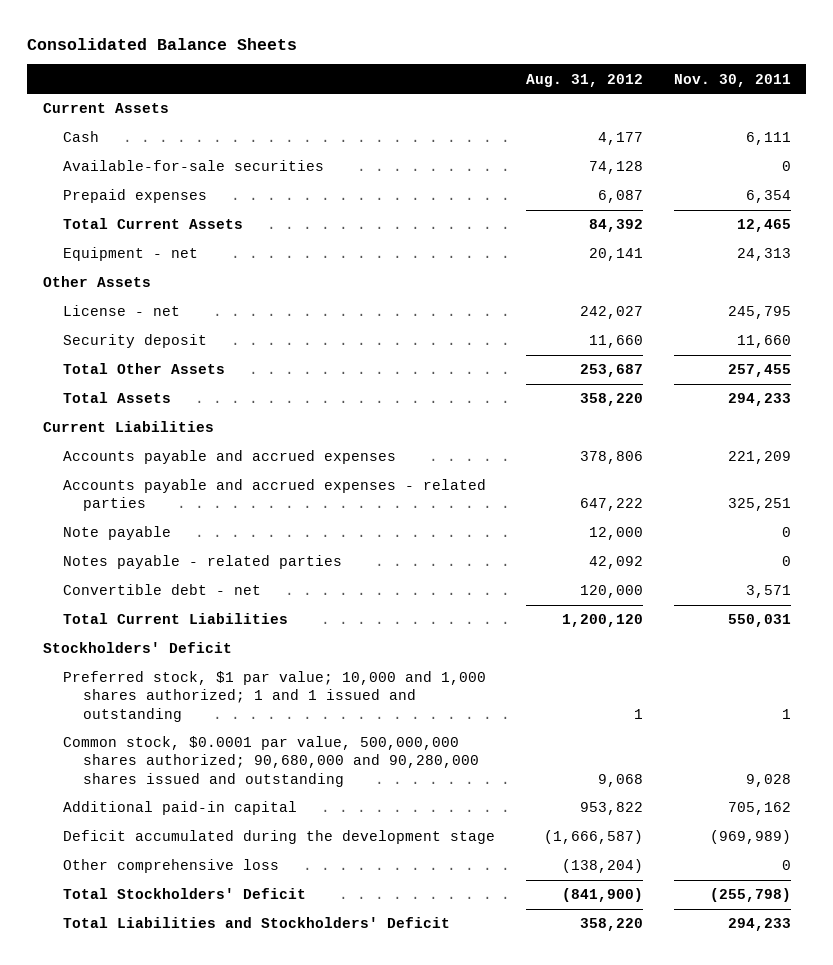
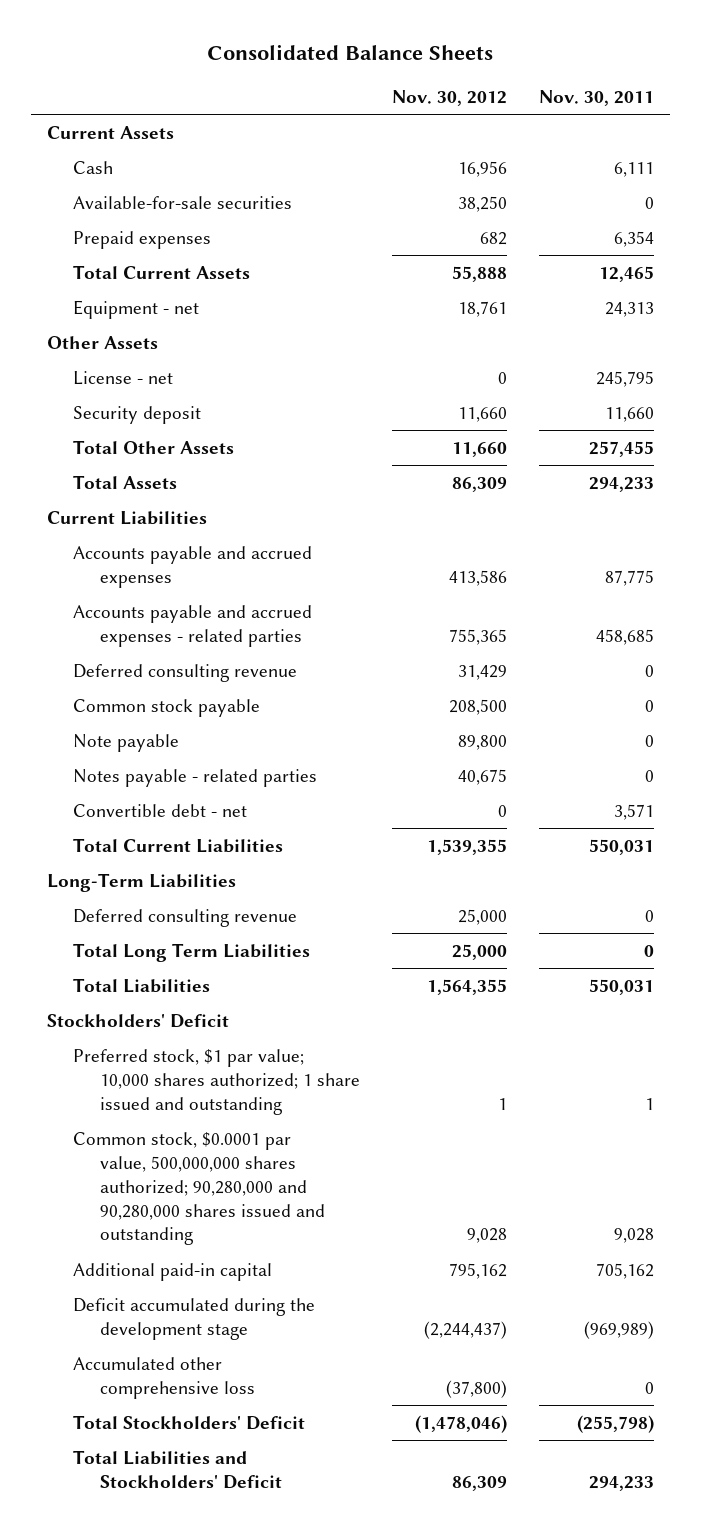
- | Aug. 31, 2012 | Nov. 30, 2011
+ | Nov. 30, 2012 | Nov. 30, 2011
- Accounts payable and accrued expenses | 378,806 | 221,209
- Accounts payable and accrued expenses - related parties | 647,222 | 325,251
+ Accounts payable and accrued expenses | 413,586 | 87,775
+ Accounts payable and accrued expenses - related parties | 755,365 | 458,685
+ Deferred consulting revenue | 31,429 | 0
+ Common stock payable | 208,500 | 0
+ Long-Term Liabilities
+ Deferred consulting revenue | 25,000 | 0
+ Total Long Term Liabilities | 25,000 | 0
+ Total Liabilities | 1,564,355 | 550,031
- Preferred stock, $1 par value; 10,000 and 1,000 shares authorized; 1 and 1 issued and outstanding | 1 | 1
- Common stock, $0.0001 par value, 500,000,000 shares authorized; 90,680,000 and 90,280,000 shares issued and outstanding | 9,068 | 9,028
+ Preferred stock, $1 par value; 10,000 shares authorized; 1 share issued and outstanding | 1 | 1
+ Common stock, $0.0001 par value, 500,000,000 shares authorized; 90,280,000 and 90,280,000 shares issued and outstanding | 9,028 | 9,028
- Other comprehensive loss | (138,204) | 0
+ Accumulated other comprehensive loss | (37,800) | 0

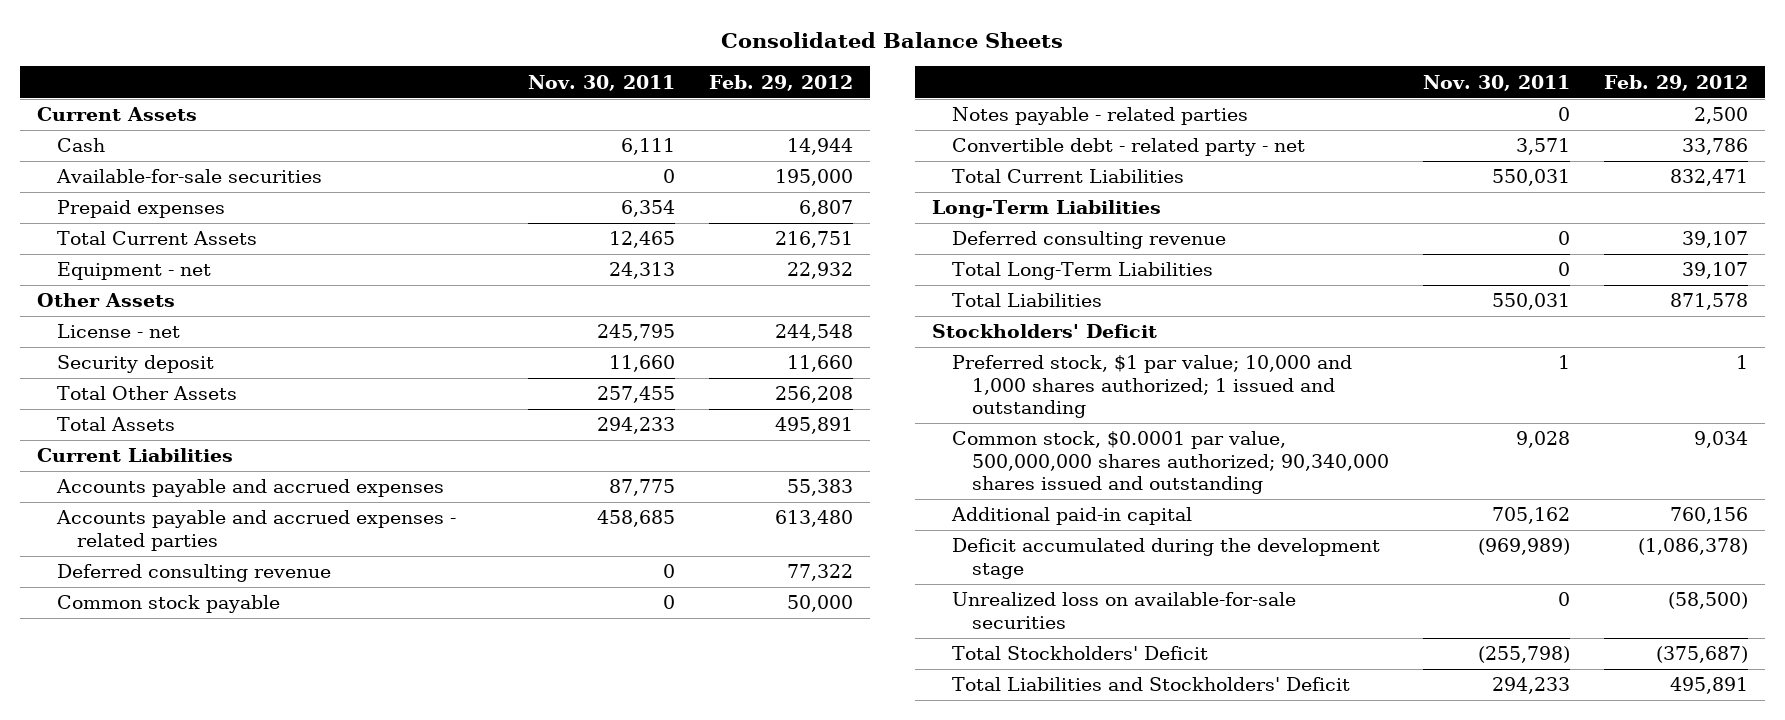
- | Nov. 30, 2012 | Nov. 30, 2011
+ | Nov. 30, 2011 | Feb. 29, 2012
- Note payable | 89,800 | 0
- Convertible debt - net | 0 | 3,571
+ Convertible debt - related party - net | 3,571 | 33,786
- Total Long Term Liabilities | 25,000 | 0
+ Total Long-Term Liabilities | 0 | 39,107
- Preferred stock, $1 par value; 10,000 shares authorized; 1 share issued and outstanding | 1 | 1
- Common stock, $0.0001 par value, 500,000,000 shares authorized; 90,280,000 and 90,280,000 shares issued and outstanding | 9,028 | 9,028
+ Preferred stock, $1 par value; 10,000 and 1,000 shares authorized; 1 issued and outstanding | 1 | 1
+ Common stock, $0.0001 par value, 500,000,000 shares authorized; 90,340,000 shares issued and outstanding | 9,028 | 9,034
- Accumulated other comprehensive loss | (37,800) | 0
+ Unrealized loss on available-for-sale securities | 0 | (58,500)

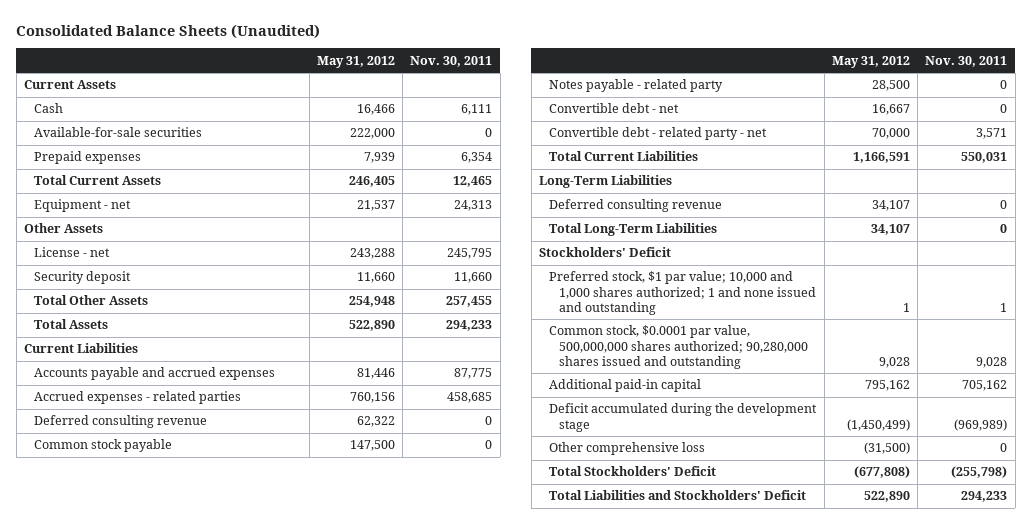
- Consolidated Balance Sheets
+ Consolidated Balance Sheets (Unaudited)
- | Nov. 30, 2011 | Feb. 29, 2012
+ | May 31, 2012 | Nov. 30, 2011
- Accounts payable and accrued expenses - related parties | 458,685 | 613,480
+ Accrued expenses - related parties | 760,156 | 458,685
- Notes payable - related parties | 0 | 2,500
+ Notes payable - related party | 28,500 | 0
+ Convertible debt - net | 16,667 | 0
- Total Liabilities | 550,031 | 871,578
- Preferred stock, $1 par value; 10,000 and 1,000 shares authorized; 1 issued and outstanding | 1 | 1
- Common stock, $0.0001 par value, 500,000,000 shares authorized; 90,340,000 shares issued and outstanding | 9,028 | 9,034
+ Preferred stock, $1 par value; 10,000 and 1,000 shares authorized; 1 and none issued and outstanding | 1 | 1
+ Common stock, $0.0001 par value, 500,000,000 shares authorized; 90,280,000 shares issued and outstanding | 9,028 | 9,028
- Unrealized loss on available-for-sale securities | 0 | (58,500)
+ Other comprehensive loss | (31,500) | 0

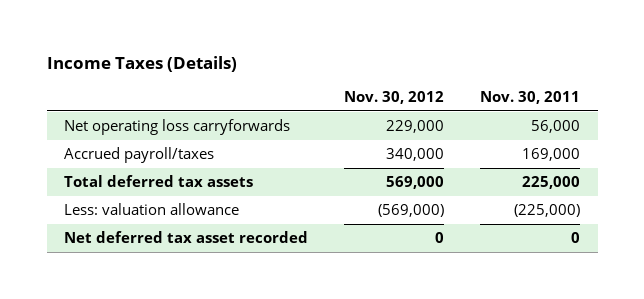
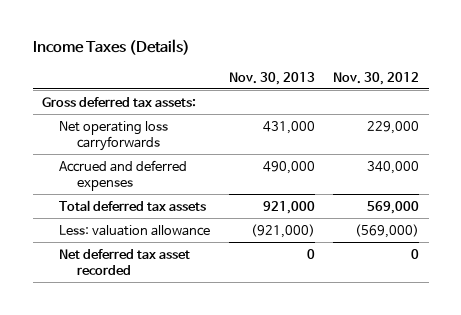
- | Nov. 30, 2012 | Nov. 30, 2011
+ | Nov. 30, 2013 | Nov. 30, 2012
+ Gross deferred tax assets:
- Accrued payroll/taxes | 340,000 | 169,000
+ Accrued and deferred expenses | 490,000 | 340,000

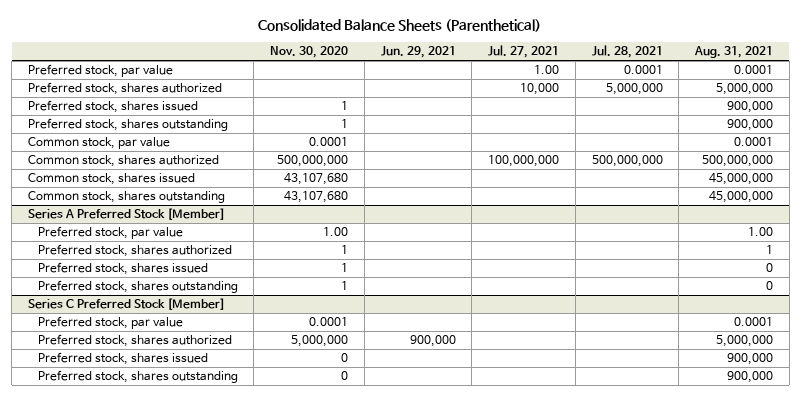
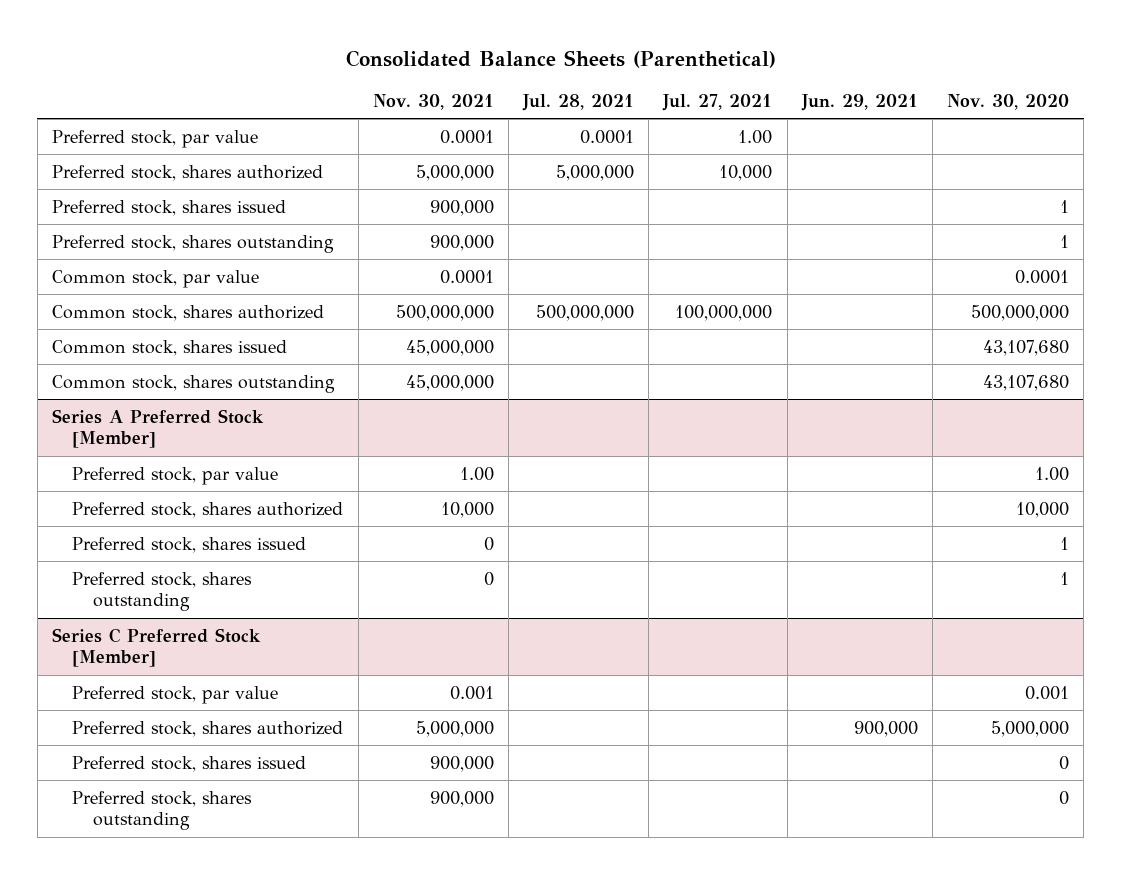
- | Nov. 30, 2020 | Jun. 29, 2021 | Jul. 27, 2021 | Jul. 28, 2021 | Aug. 31, 2021
+ | Nov. 30, 2021 | Jul. 28, 2021 | Jul. 27, 2021 | Jun. 29, 2021 | Nov. 30, 2020
@ Series A Preferred Stock [Member]
- Preferred stock, shares authorized | 1 | | | | 1
+ Preferred stock, shares authorized | 10,000 | | | | 10,000
@ Series C Preferred Stock [Member]
- Preferred stock, par value | 0.0001 | | | | 0.0001
+ Preferred stock, par value | 0.001 | | | | 0.001

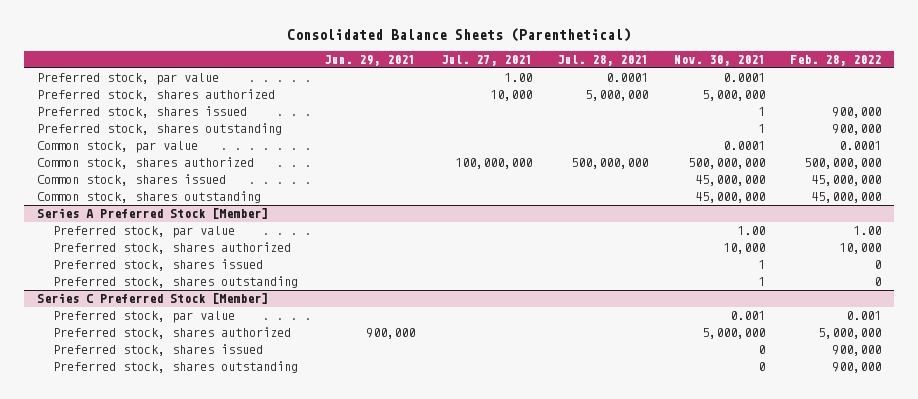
- | Nov. 30, 2021 | Jul. 28, 2021 | Jul. 27, 2021 | Jun. 29, 2021 | Nov. 30, 2020
+ | Jun. 29, 2021 | Jul. 27, 2021 | Jul. 28, 2021 | Nov. 30, 2021 | Feb. 28, 2022
- Preferred stock, shares issued | 900,000 | | | | 1
- Preferred stock, shares outstanding | 900,000 | | | | 1
+ Preferred stock, shares issued | | | | 1 | 900,000
+ Preferred stock, shares outstanding | | | | 1 | 900,000
@ Series A Preferred Stock [Member]
- Preferred stock, shares issued | 0 | | | | 1
- Preferred stock, shares outstanding | 0 | | | | 1
+ Preferred stock, shares issued | | | | 1 | 0
+ Preferred stock, shares outstanding | | | | 1 | 0
@ Series C Preferred Stock [Member]
- Preferred stock, shares issued | 900,000 | | | | 0
- Preferred stock, shares outstanding | 900,000 | | | | 0
+ Preferred stock, shares issued | | | | 0 | 900,000
+ Preferred stock, shares outstanding | | | | 0 | 900,000

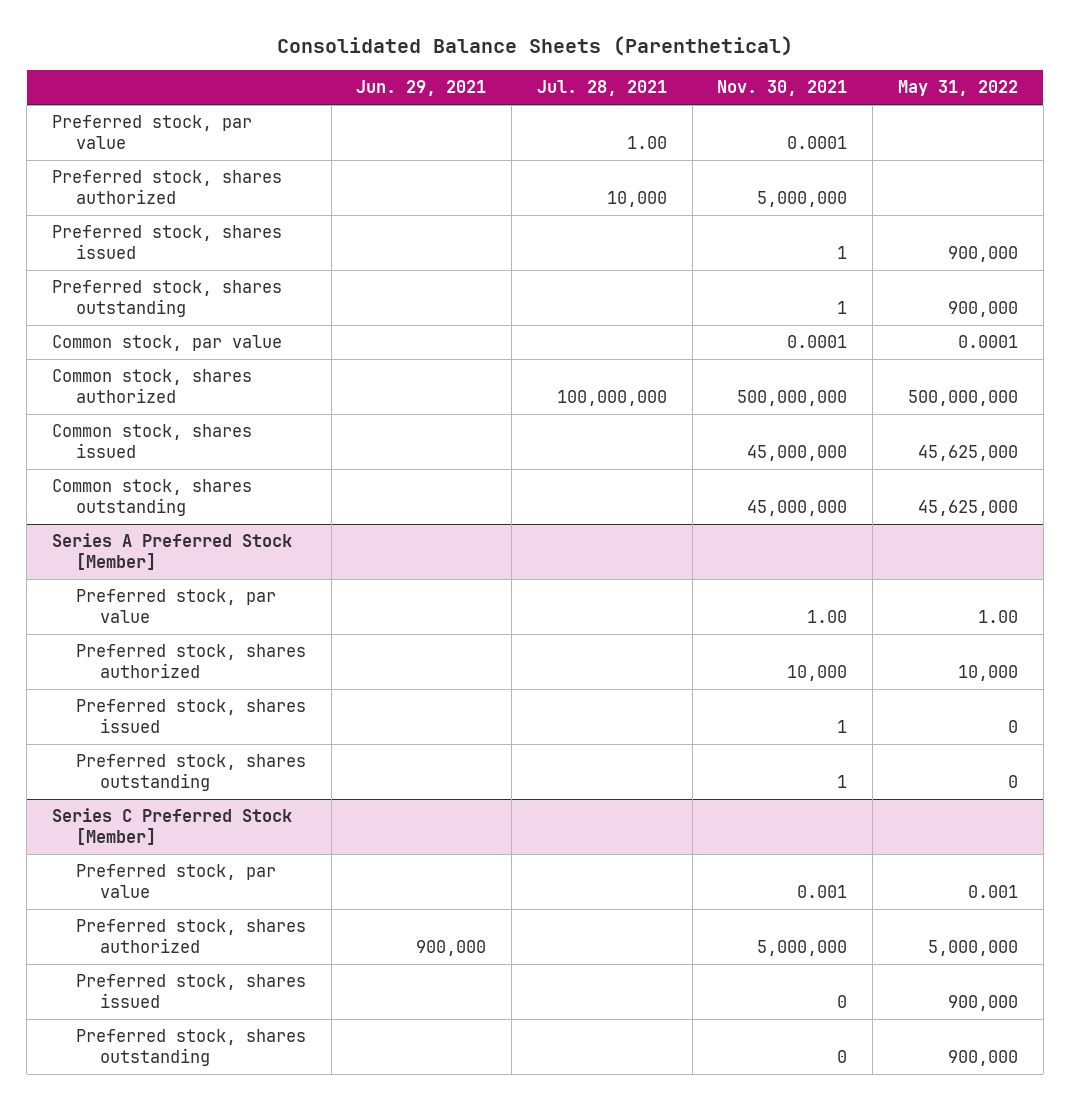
- | Jun. 29, 2021 | Jul. 27, 2021 | Jul. 28, 2021 | Nov. 30, 2021 | Feb. 28, 2022
+ | Jun. 29, 2021 | Jul. 28, 2021 | Nov. 30, 2021 | May 31, 2022
- Preferred stock, par value | | 1.00 | 0.0001 | 0.0001 |
- Preferred stock, shares authorized | | 10,000 | 5,000,000 | 5,000,000 |
+ Preferred stock, par value | | 1.00 | 0.0001 |
+ Preferred stock, shares authorized | | 10,000 | 5,000,000 |
- Common stock, shares authorized | | 100,000,000 | 500,000,000 | 500,000,000 | 500,000,000
+ Common stock, shares authorized | | 100,000,000 | 500,000,000 | 500,000,000

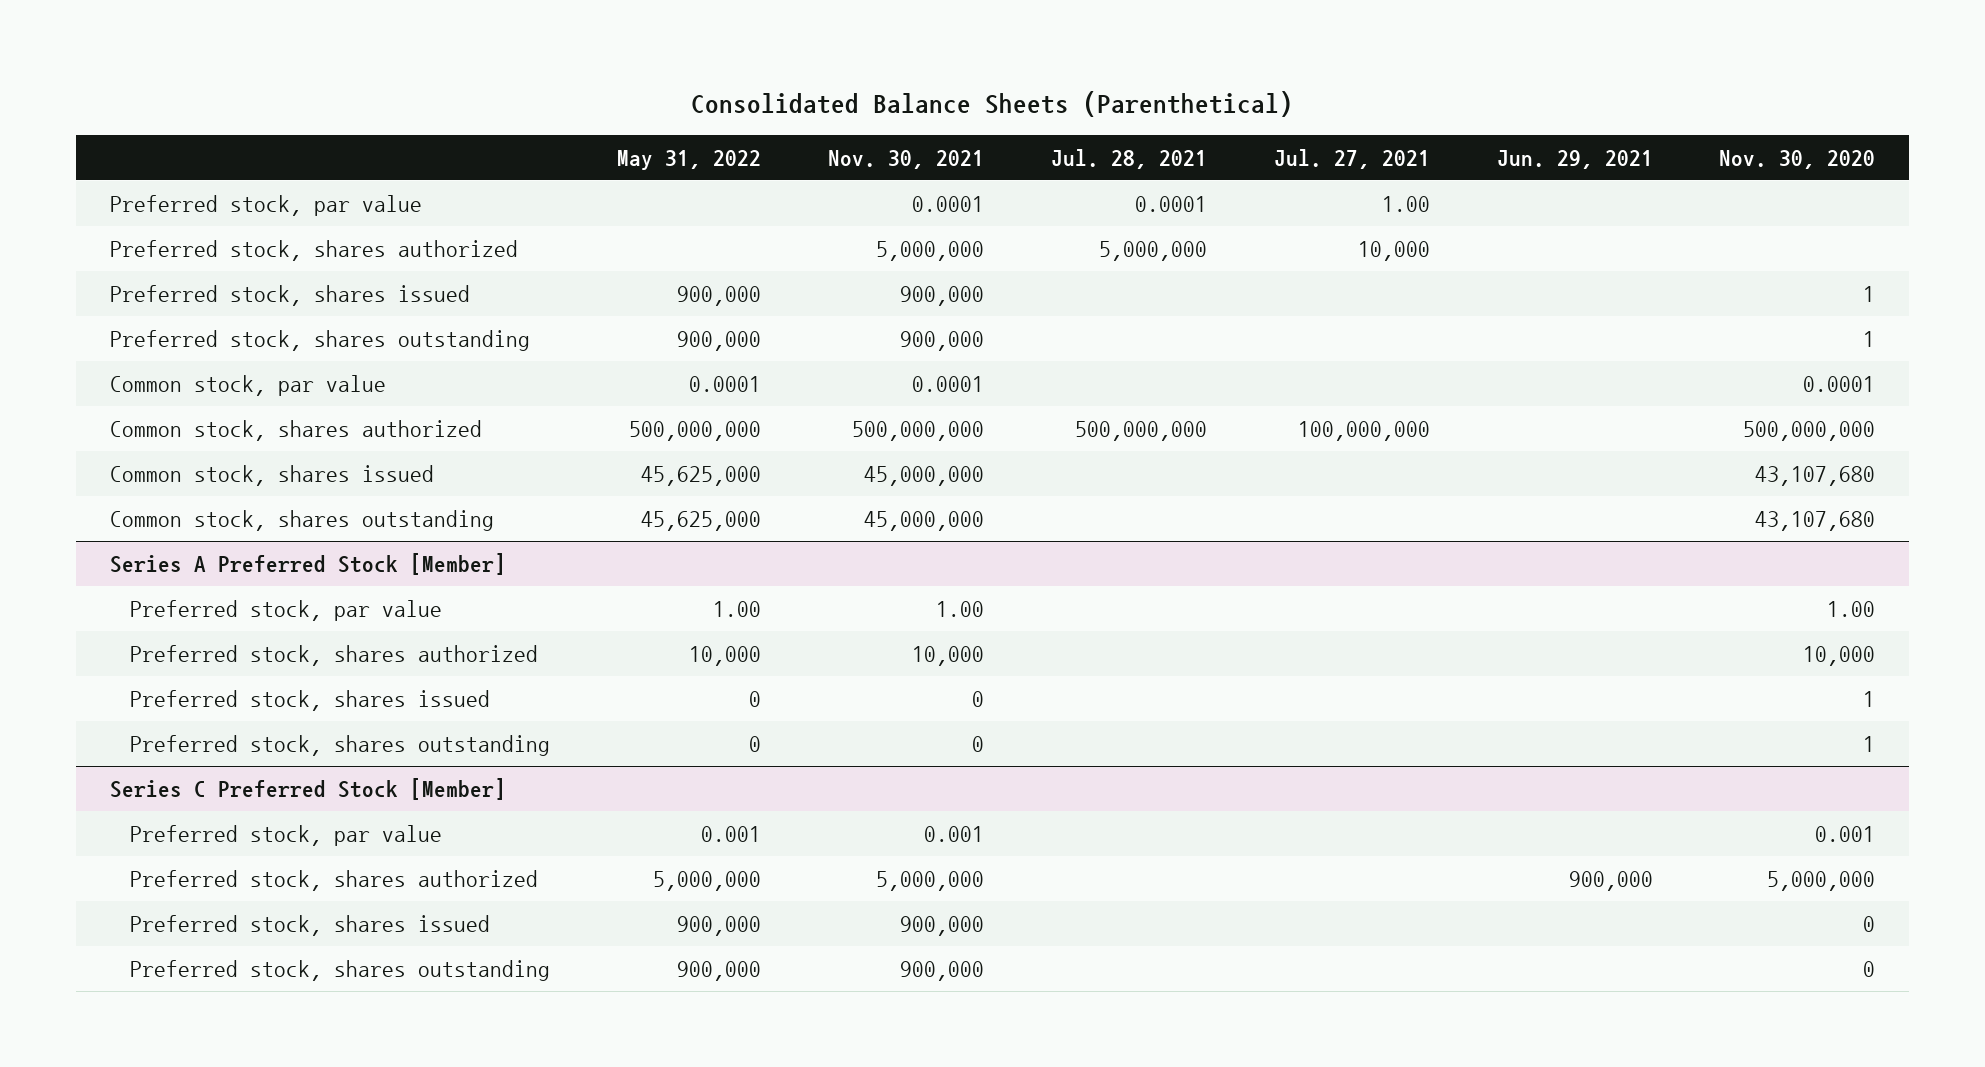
- | Jun. 29, 2021 | Jul. 28, 2021 | Nov. 30, 2021 | May 31, 2022
+ | May 31, 2022 | Nov. 30, 2021 | Jul. 28, 2021 | Jul. 27, 2021 | Jun. 29, 2021 | Nov. 30, 2020
- Preferred stock, par value | | 1.00 | 0.0001 |
- Preferred stock, shares authorized | | 10,000 | 5,000,000 |
- Preferred stock, shares issued | | | 1 | 900,000
- Preferred stock, shares outstanding | | | 1 | 900,000
+ Preferred stock, par value | | 0.0001 | 0.0001 | 1.00 | |
+ Preferred stock, shares authorized | | 5,000,000 | 5,000,000 | 10,000 | |
+ Preferred stock, shares issued | 900,000 | 900,000 | | | | 1
+ Preferred stock, shares outstanding | 900,000 | 900,000 | | | | 1
- Common stock, shares authorized | | 100,000,000 | 500,000,000 | 500,000,000
+ Common stock, shares authorized | 500,000,000 | 500,000,000 | 500,000,000 | 100,000,000 | | 500,000,000
@ Series A Preferred Stock [Member]
- Preferred stock, shares issued | | | 1 | 0
- Preferred stock, shares outstanding | | | 1 | 0
+ Preferred stock, shares issued | 0 | 0 | | | | 1
+ Preferred stock, shares outstanding | 0 | 0 | | | | 1
@ Series C Preferred Stock [Member]
- Preferred stock, shares issued | | | 0 | 900,000
- Preferred stock, shares outstanding | | | 0 | 900,000
+ Preferred stock, shares issued | 900,000 | 900,000 | | | | 0
+ Preferred stock, shares outstanding | 900,000 | 900,000 | | | | 0

